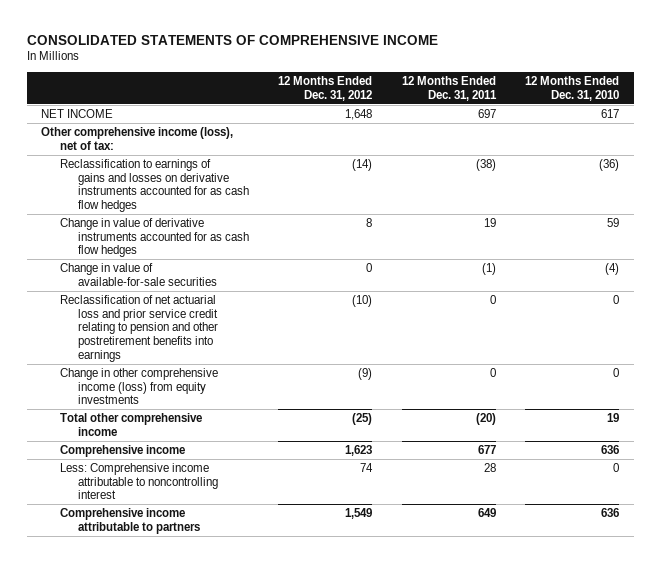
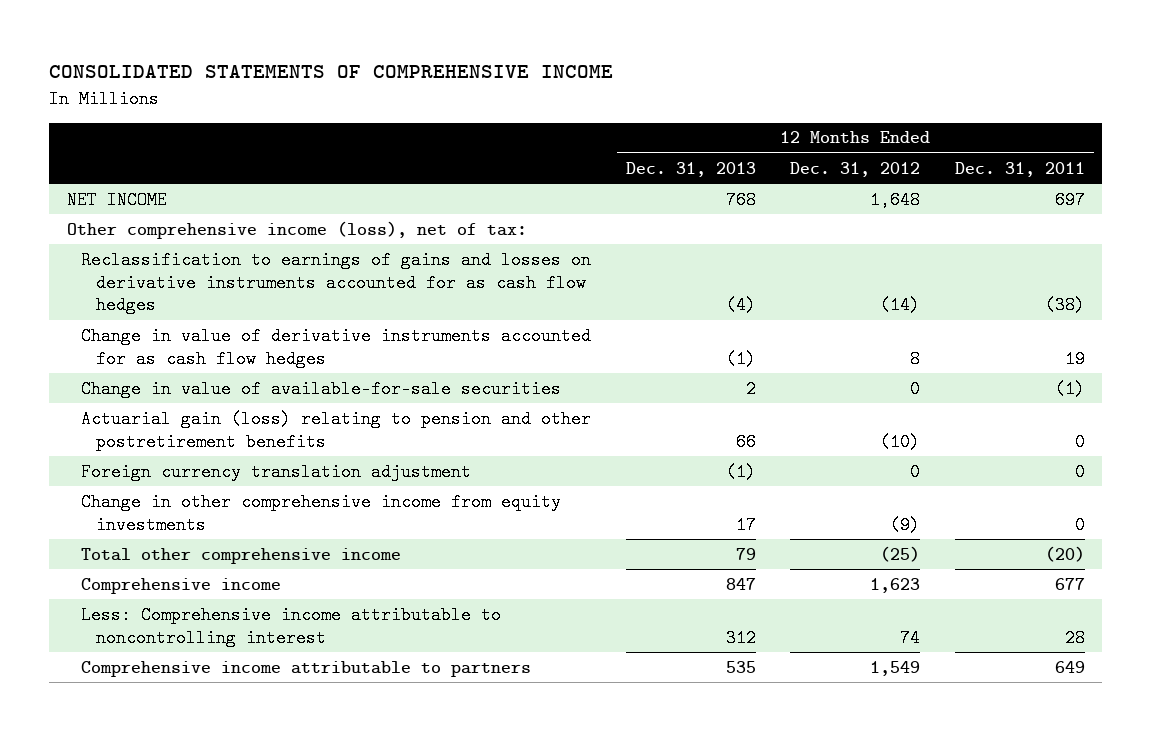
- | 12 Months Ended Dec. 31, 2012 | 12 Months Ended Dec. 31, 2011 | 12 Months Ended Dec. 31, 2010
+ | 12 Months Ended Dec. 31, 2013 | 12 Months Ended Dec. 31, 2012 | 12 Months Ended Dec. 31, 2011
- Reclassification of net actuarial loss and prior service credit relating to pension and other postretirement benefits into earnings | (10) | 0 | 0
- Change in other comprehensive income (loss) from equity investments | (9) | 0 | 0
+ Actuarial gain (loss) relating to pension and other postretirement benefits | 66 | (10) | 0
+ Foreign currency translation adjustment | (1) | 0 | 0
+ Change in other comprehensive income from equity investments | 17 | (9) | 0

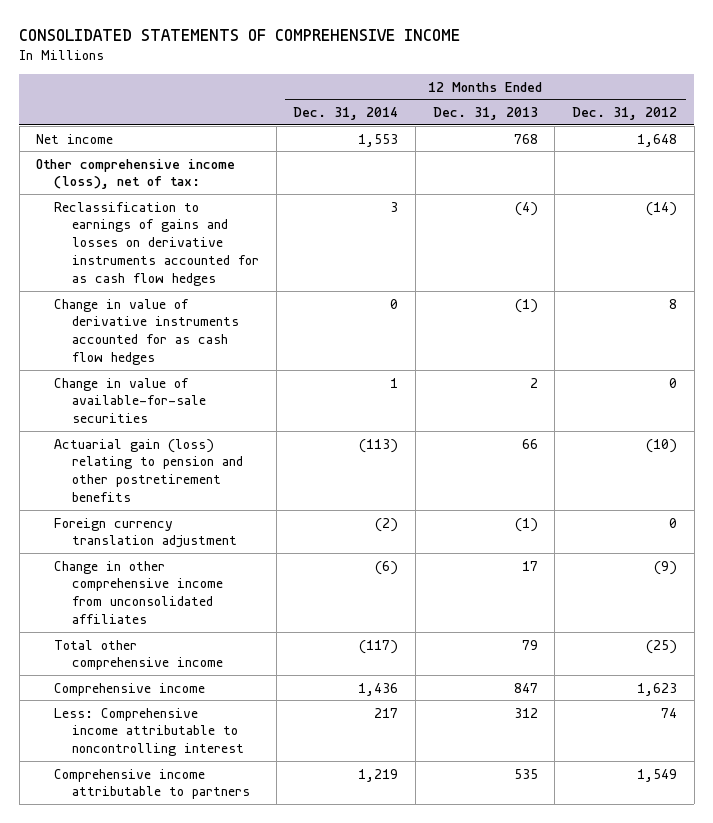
- | 12 Months Ended Dec. 31, 2013 | 12 Months Ended Dec. 31, 2012 | 12 Months Ended Dec. 31, 2011
+ | 12 Months Ended Dec. 31, 2014 | 12 Months Ended Dec. 31, 2013 | 12 Months Ended Dec. 31, 2012
- NET INCOME | 768 | 1,648 | 697
+ Net income | 1,553 | 768 | 1,648
- Change in other comprehensive income from equity investments | 17 | (9) | 0
+ Change in other comprehensive income from unconsolidated affiliates | (6) | 17 | (9)

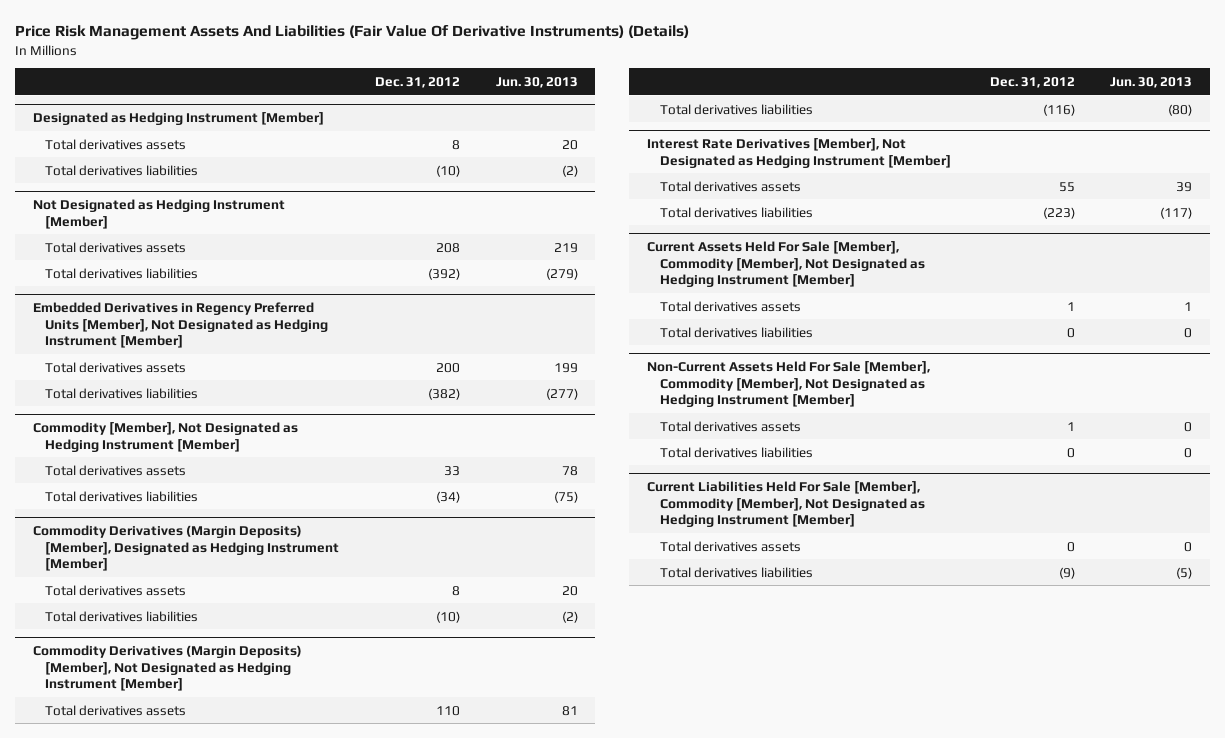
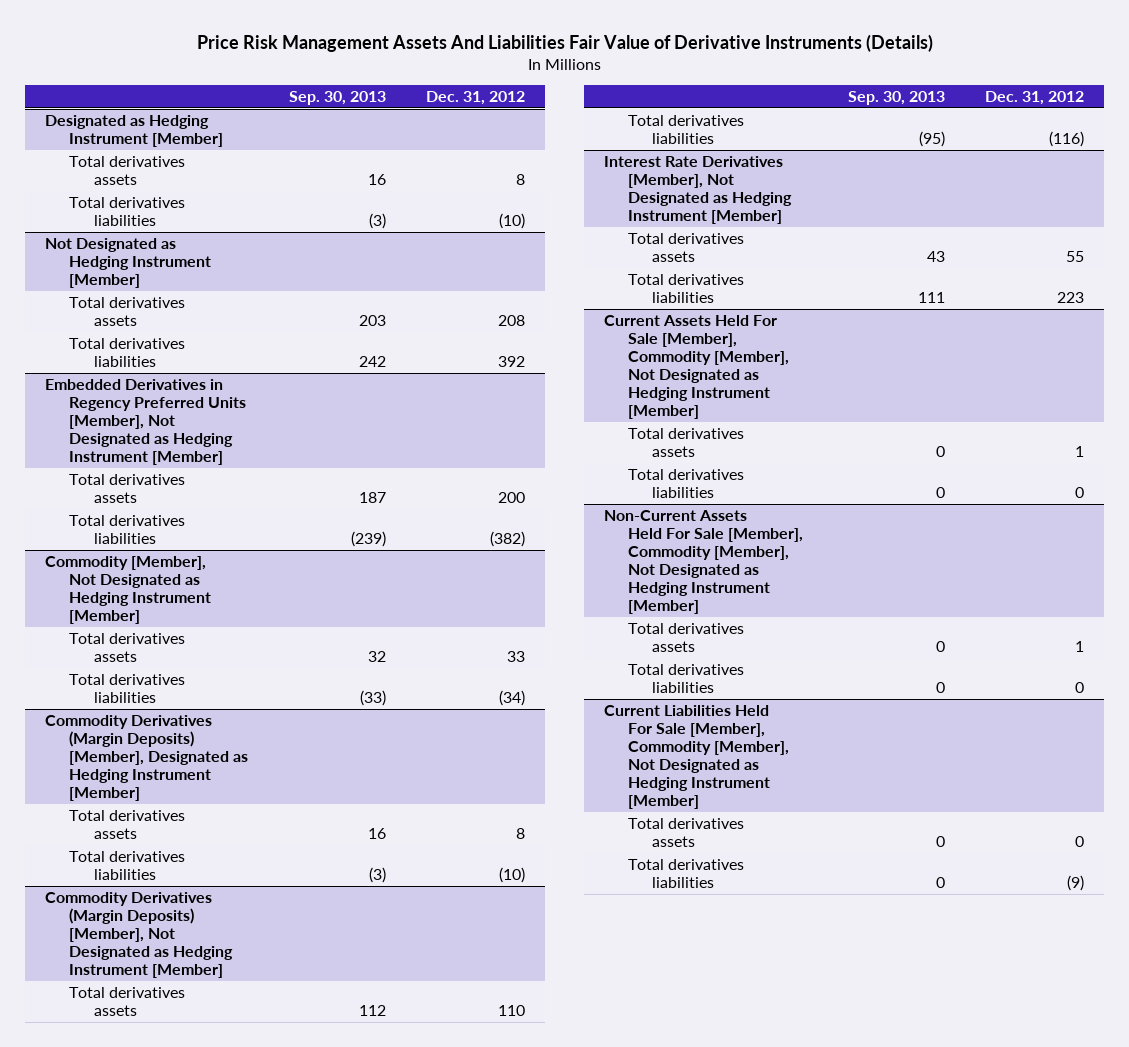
- Price Risk Management Assets And Liabilities (Fair Value Of Derivative Instruments) (Details)
+ Price Risk Management Assets And Liabilities Fair Value of Derivative Instruments (Details)
- | Dec. 31, 2012 | Jun. 30, 2013
+ | Sep. 30, 2013 | Dec. 31, 2012
@ Not Designated as Hedging Instrument [Member]
- Total derivatives liabilities | (392) | (279)
+ Total derivatives liabilities | 242 | 392
@ Interest Rate Derivatives [Member], Not Designated as Hedging Instrument [Member]
- Total derivatives liabilities | (223) | (117)
+ Total derivatives liabilities | 111 | 223

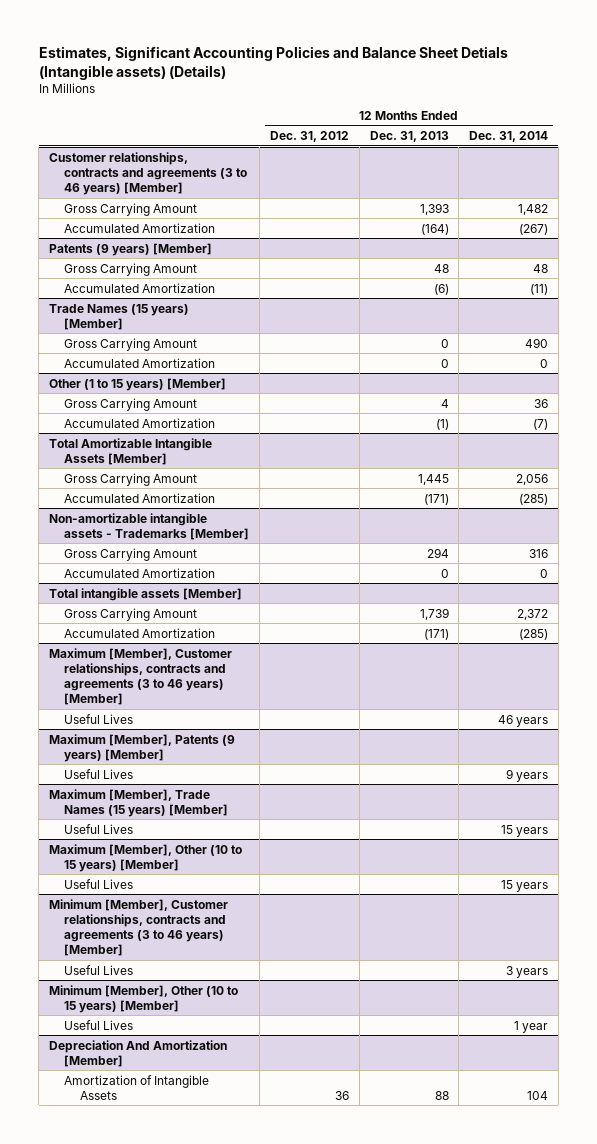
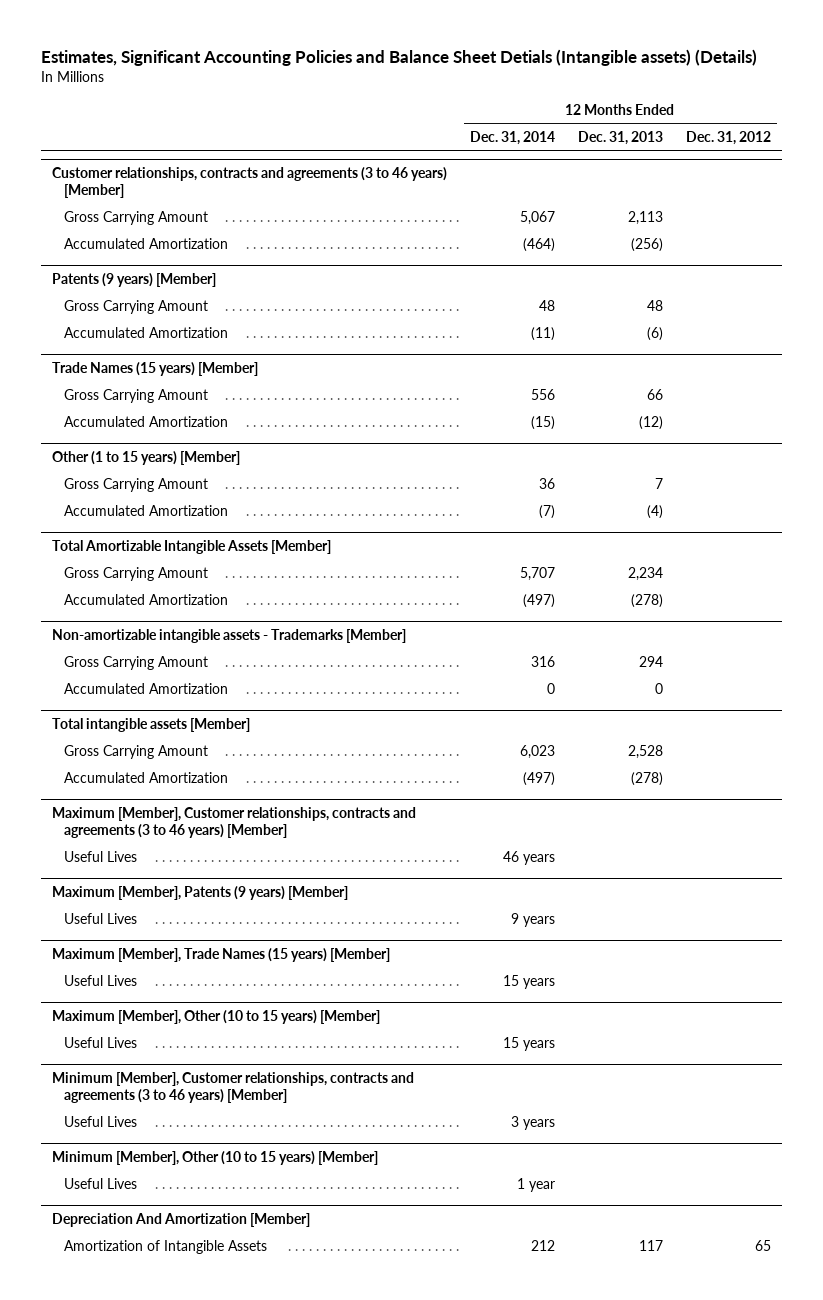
- | 12 Months Ended Dec. 31, 2012 | 12 Months Ended Dec. 31, 2013 | 12 Months Ended Dec. 31, 2014
+ | 12 Months Ended Dec. 31, 2014 | 12 Months Ended Dec. 31, 2013 | 12 Months Ended Dec. 31, 2012
@ Customer relationships, contracts and agreements (3 to 46 years) [Member]
- Gross Carrying Amount | | 1,393 | 1,482
- Accumulated Amortization | | (164) | (267)
+ Gross Carrying Amount | 5,067 | 2,113 |
+ Accumulated Amortization | (464) | (256) |
@ Trade Names (15 years) [Member]
- Gross Carrying Amount | | 0 | 490
- Accumulated Amortization | | 0 | 0
+ Gross Carrying Amount | 556 | 66 |
+ Accumulated Amortization | (15) | (12) |
@ Other (1 to 15 years) [Member]
- Gross Carrying Amount | | 4 | 36
- Accumulated Amortization | | (1) | (7)
+ Gross Carrying Amount | 36 | 7 |
+ Accumulated Amortization | (7) | (4) |
@ Total Amortizable Intangible Assets [Member]
- Gross Carrying Amount | | 1,445 | 2,056
- Accumulated Amortization | | (171) | (285)
+ Gross Carrying Amount | 5,707 | 2,234 |
+ Accumulated Amortization | (497) | (278) |
@ Total intangible assets [Member]
- Gross Carrying Amount | | 1,739 | 2,372
- Accumulated Amortization | | (171) | (285)
+ Gross Carrying Amount | 6,023 | 2,528 |
+ Accumulated Amortization | (497) | (278) |
@ Depreciation And Amortization [Member]
- Amortization of Intangible Assets | 36 | 88 | 104
+ Amortization of Intangible Assets | 212 | 117 | 65

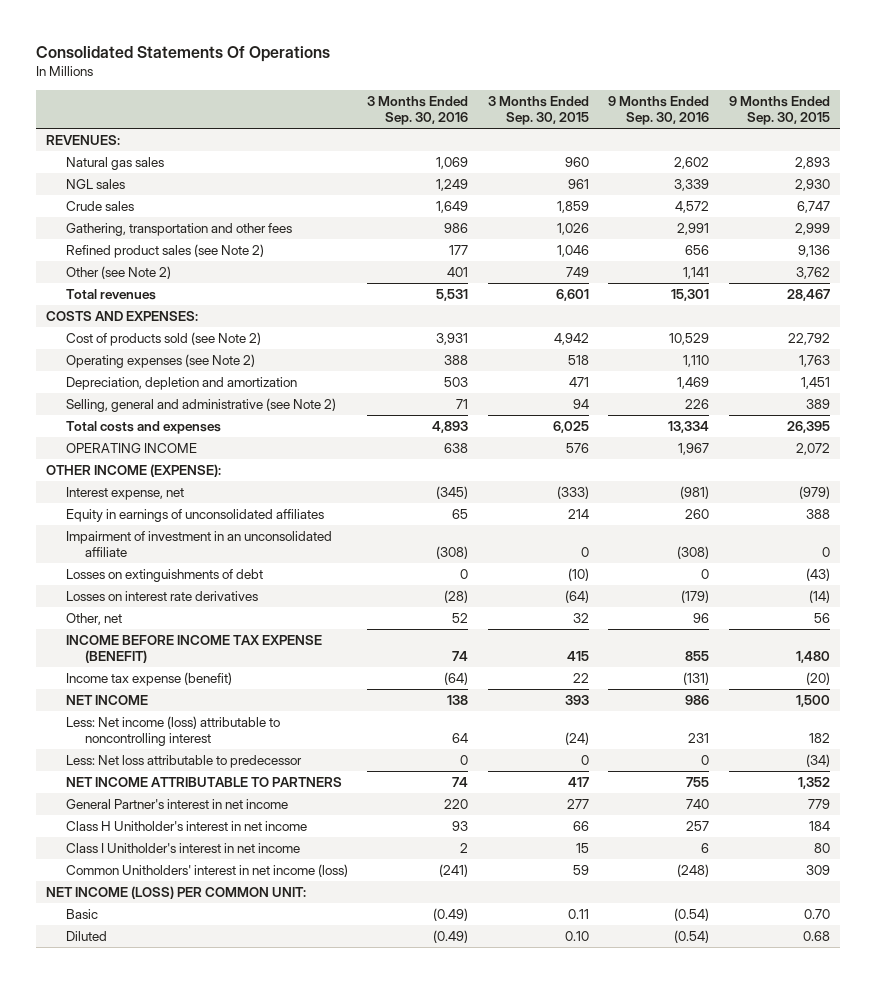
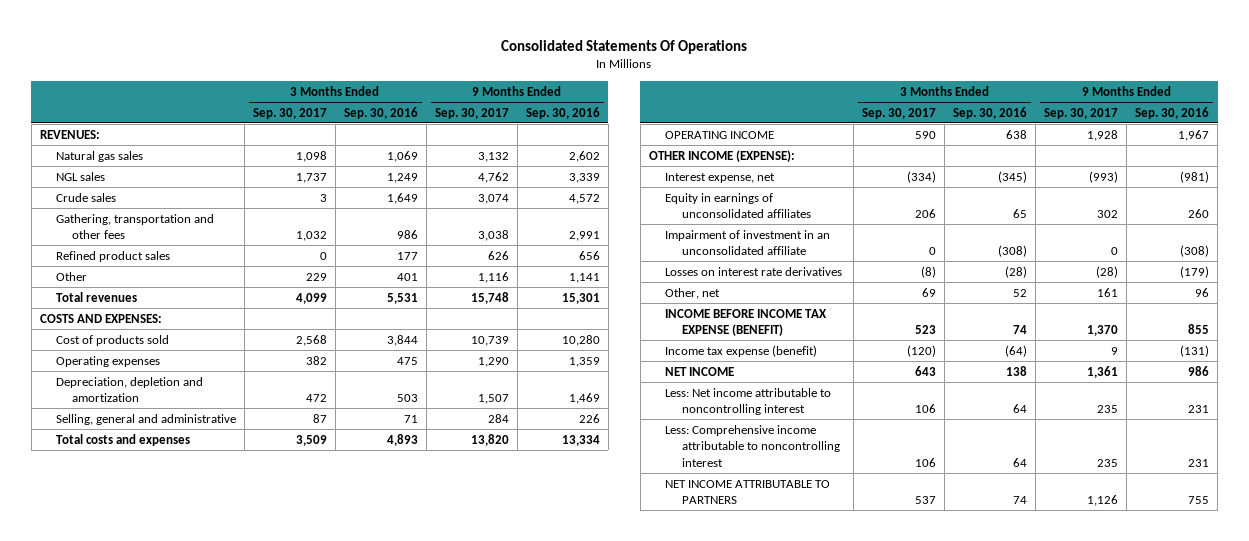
- | 3 Months Ended Sep. 30, 2016 | 3 Months Ended Sep. 30, 2015 | 9 Months Ended Sep. 30, 2016 | 9 Months Ended Sep. 30, 2015
+ | 3 Months Ended Sep. 30, 2017 | 3 Months Ended Sep. 30, 2016 | 9 Months Ended Sep. 30, 2017 | 9 Months Ended Sep. 30, 2016
- Refined product sales (see Note 2) | 177 | 1,046 | 656 | 9,136
- Other (see Note 2) | 401 | 749 | 1,141 | 3,762
+ Refined product sales | 0 | 177 | 626 | 656
+ Other | 229 | 401 | 1,116 | 1,141
- Cost of products sold (see Note 2) | 3,931 | 4,942 | 10,529 | 22,792
- Operating expenses (see Note 2) | 388 | 518 | 1,110 | 1,763
+ Cost of products sold | 2,568 | 3,844 | 10,739 | 10,280
+ Operating expenses | 382 | 475 | 1,290 | 1,359
- Selling, general and administrative (see Note 2) | 71 | 94 | 226 | 389
+ Selling, general and administrative | 87 | 71 | 284 | 226
- Losses on extinguishments of debt | 0 | (10) | 0 | (43)
- Less: Net income (loss) attributable to noncontrolling interest | 64 | (24) | 231 | 182
- Less: Net loss attributable to predecessor | 0 | 0 | 0 | (34)
+ Less: Net income attributable to noncontrolling interest | 106 | 64 | 235 | 231
+ Less: Comprehensive income attributable to noncontrolling interest | 106 | 64 | 235 | 231
- General Partner's interest in net income | 220 | 277 | 740 | 779
- Class H Unitholder's interest in net income | 93 | 66 | 257 | 184
- Class I Unitholder's interest in net income | 2 | 15 | 6 | 80
- Common Unitholders' interest in net income (loss) | (241) | 59 | (248) | 309
- NET INCOME (LOSS) PER COMMON UNIT:
- Basic | (0.49) | 0.11 | (0.54) | 0.70
- Diluted | (0.49) | 0.10 | (0.54) | 0.68

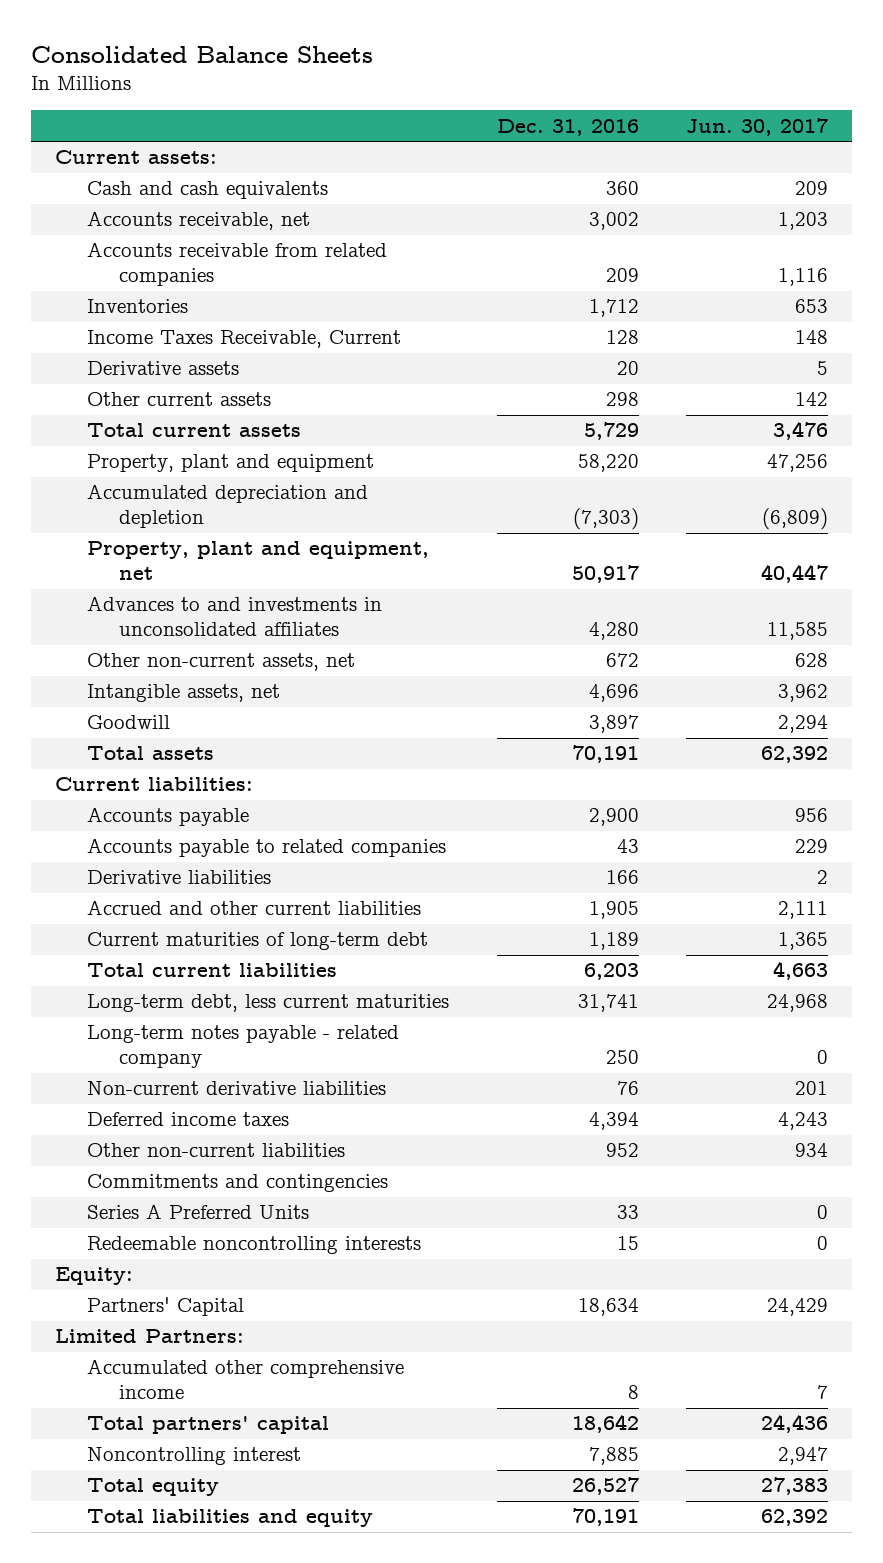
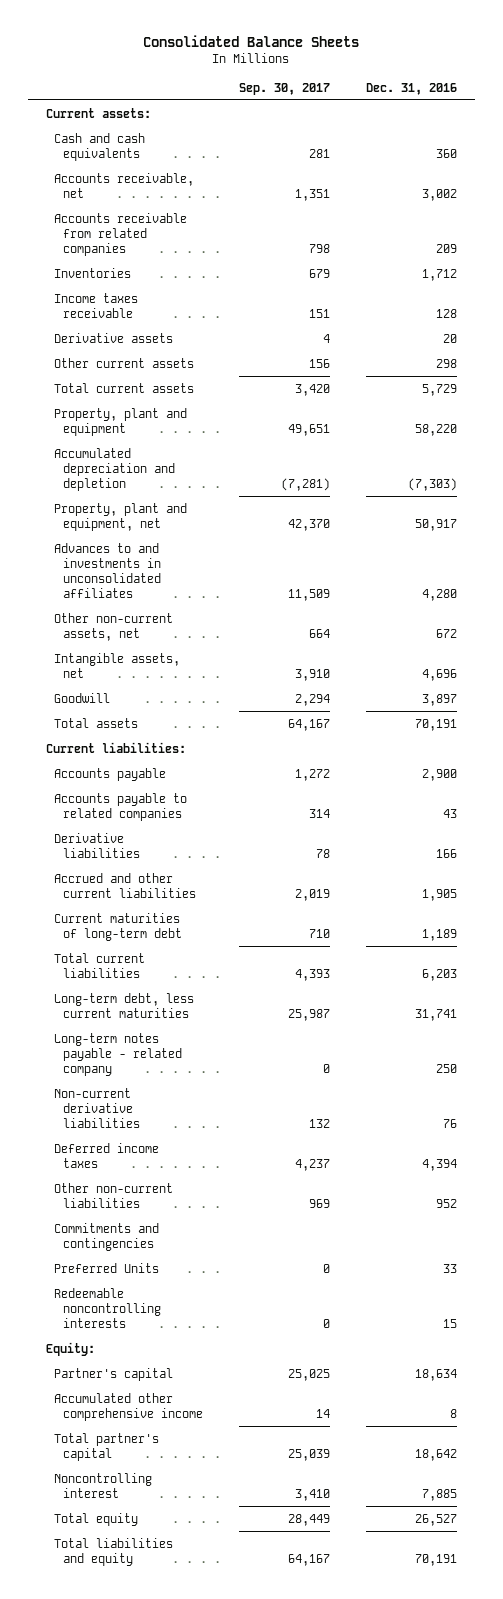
- | Dec. 31, 2016 | Jun. 30, 2017
+ | Sep. 30, 2017 | Dec. 31, 2016
- Income Taxes Receivable, Current | 128 | 148
+ Income taxes receivable | 151 | 128
- Series A Preferred Units | 33 | 0
+ Preferred Units | 0 | 33
- Partners' Capital | 18,634 | 24,429
- Limited Partners:
+ Partner's capital | 25,025 | 18,634
- Total partners' capital | 18,642 | 24,436
+ Total partner's capital | 25,039 | 18,642

